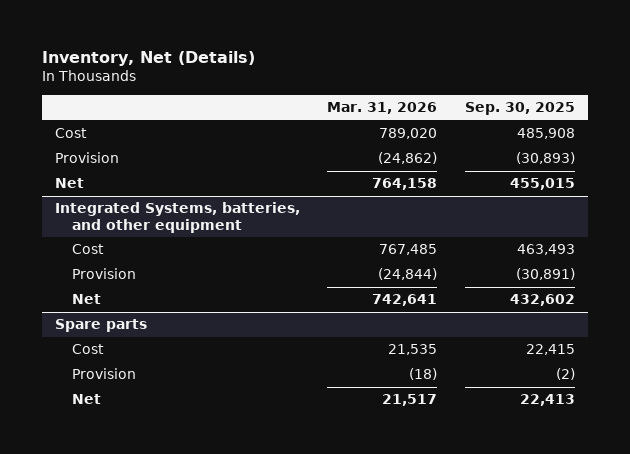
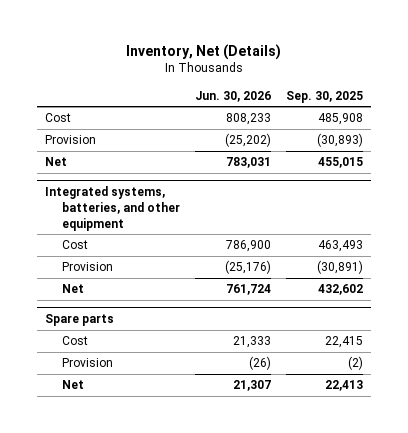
- | Mar. 31, 2026 | Sep. 30, 2025
+ | Jun. 30, 2026 | Sep. 30, 2025
- Integrated Systems, batteries, and other equipment
+ Integrated systems, batteries, and other equipment

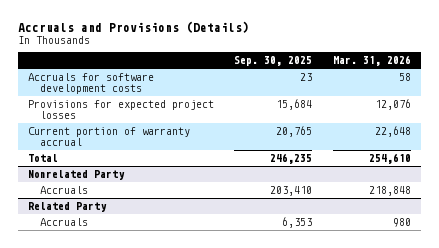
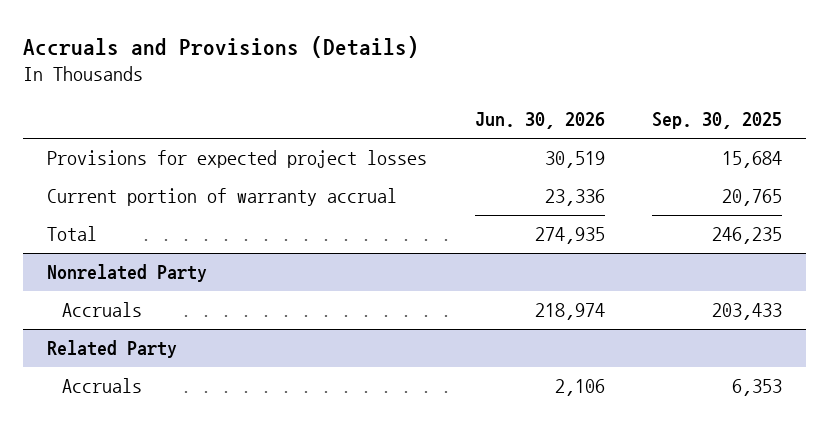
- | Sep. 30, 2025 | Mar. 31, 2026
+ | Jun. 30, 2026 | Sep. 30, 2025
- Accruals for software development costs | 23 | 58
@ Nonrelated Party
- Accruals | 203,410 | 218,848
+ Accruals | 218,974 | 203,433

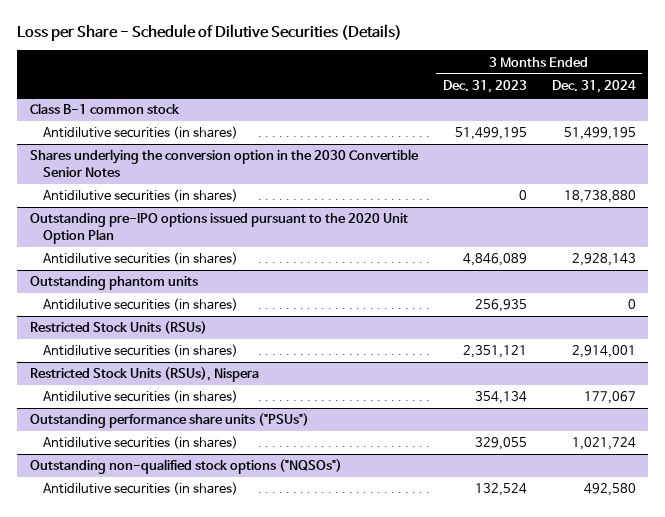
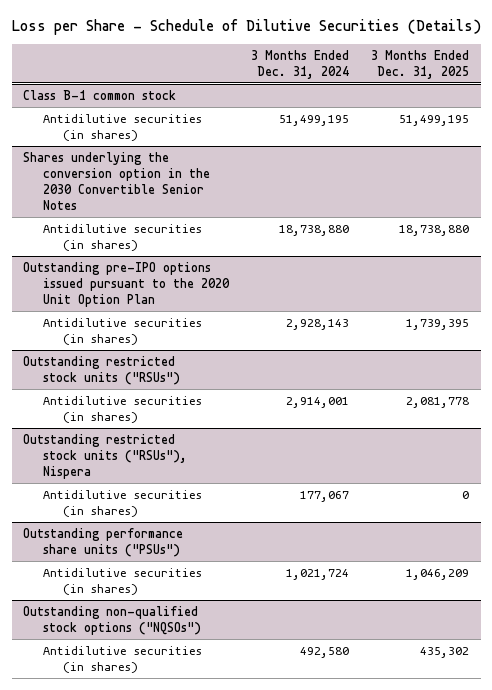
- | 3 Months Ended Dec. 31, 2023 | 3 Months Ended Dec. 31, 2024
+ | 3 Months Ended Dec. 31, 2024 | 3 Months Ended Dec. 31, 2025
- Outstanding phantom units
- Antidilutive securities (in shares) | 256,935 | 0
- Restricted Stock Units (RSUs)
+ Outstanding restricted stock units ("RSUs")
- Restricted Stock Units (RSUs), Nispera
+ Outstanding restricted stock units ("RSUs"), Nispera

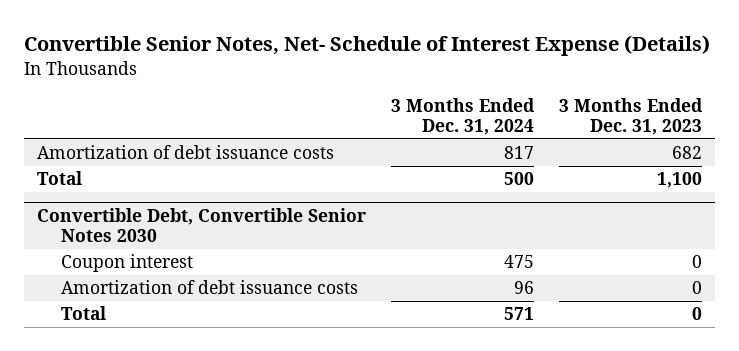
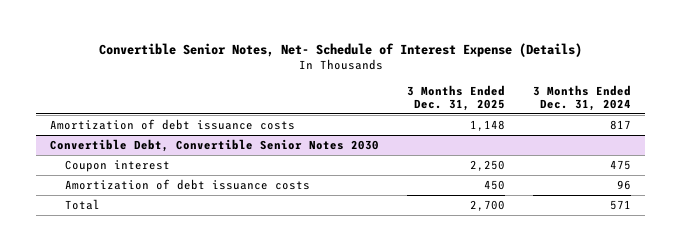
- | 3 Months Ended Dec. 31, 2024 | 3 Months Ended Dec. 31, 2023
+ | 3 Months Ended Dec. 31, 2025 | 3 Months Ended Dec. 31, 2024
- Total | 500 | 1,100

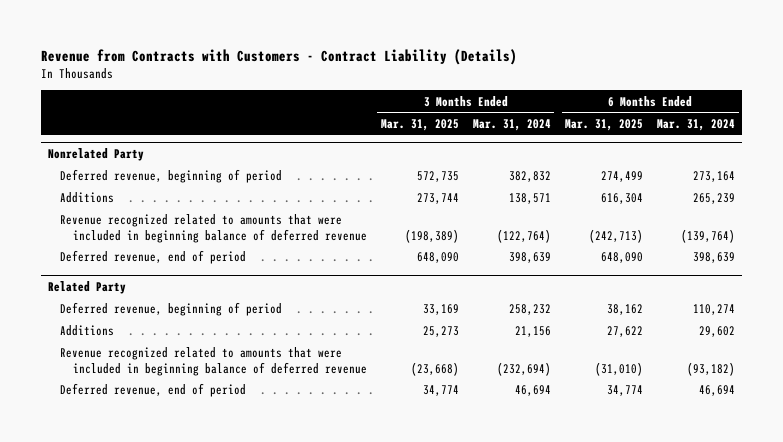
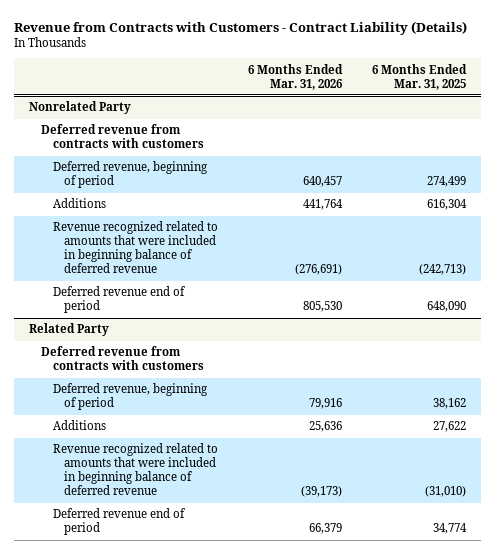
- | 3 Months Ended Mar. 31, 2025 | 3 Months Ended Mar. 31, 2024 | 6 Months Ended Mar. 31, 2025 | 6 Months Ended Mar. 31, 2024
+ | 6 Months Ended Mar. 31, 2026 | 6 Months Ended Mar. 31, 2025
@ Nonrelated Party
+ Deferred revenue from contracts with customers
- Deferred revenue, end of period | 648,090 | 398,639 | 648,090 | 398,639
+ Deferred revenue end of period | 805,530 | 648,090
@ Related Party
+ Deferred revenue from contracts with customers
- Deferred revenue, end of period | 34,774 | 46,694 | 34,774 | 46,694
+ Deferred revenue end of period | 66,379 | 34,774

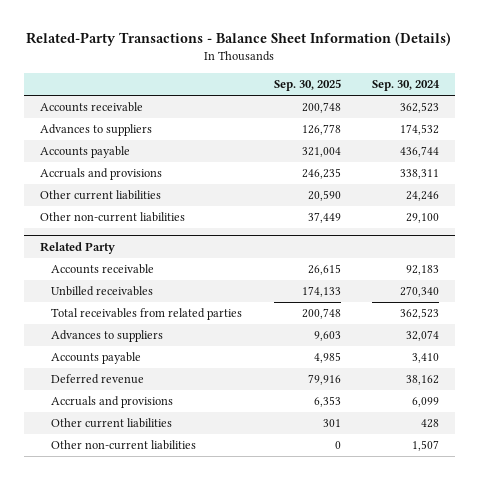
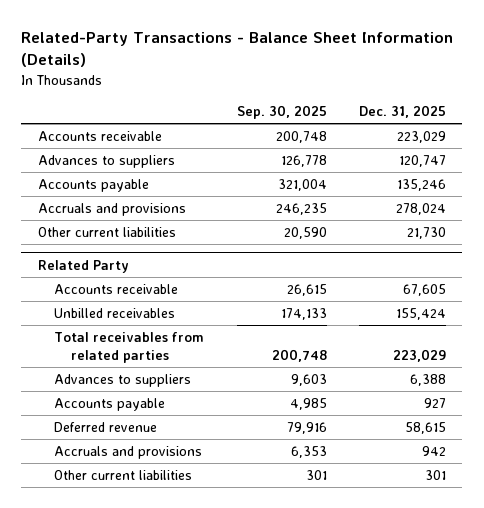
- | Sep. 30, 2025 | Sep. 30, 2024
+ | Sep. 30, 2025 | Dec. 31, 2025
- Other non-current liabilities | 37,449 | 29,100
@ Related Party
- Other non-current liabilities | 0 | 1,507

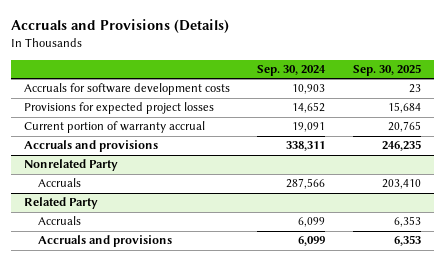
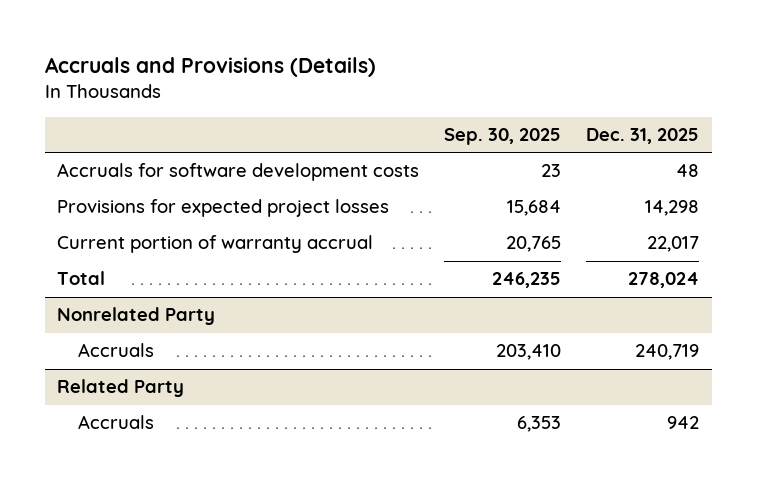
- | Sep. 30, 2024 | Sep. 30, 2025
+ | Sep. 30, 2025 | Dec. 31, 2025
- Accruals and provisions | 338,311 | 246,235
+ Total | 246,235 | 278,024
@ Related Party
- Accruals and provisions | 6,099 | 6,353

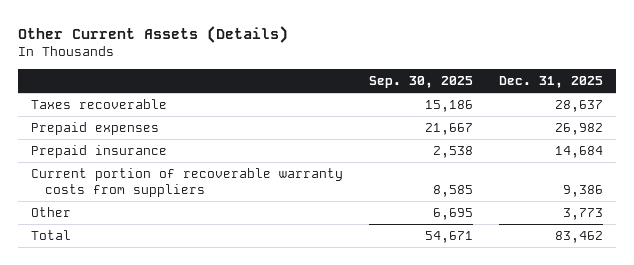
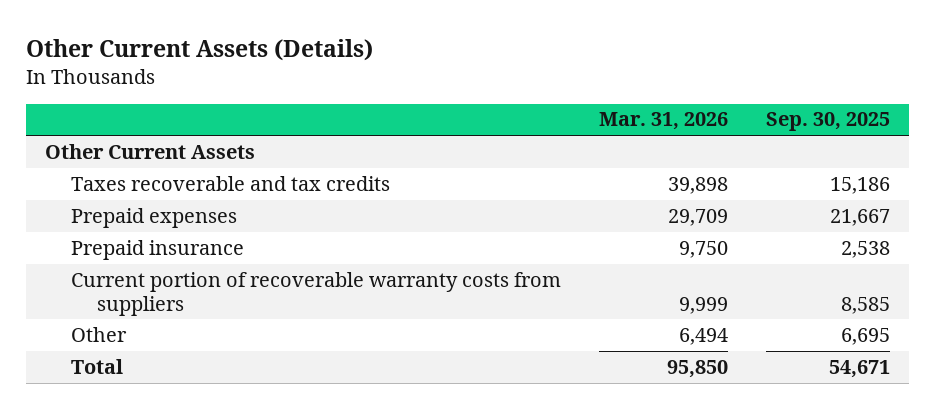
- | Sep. 30, 2025 | Dec. 31, 2025
+ | Mar. 31, 2026 | Sep. 30, 2025
- Taxes recoverable | 15,186 | 28,637
+ Other Current Assets
+ Taxes recoverable and tax credits | 39,898 | 15,186

